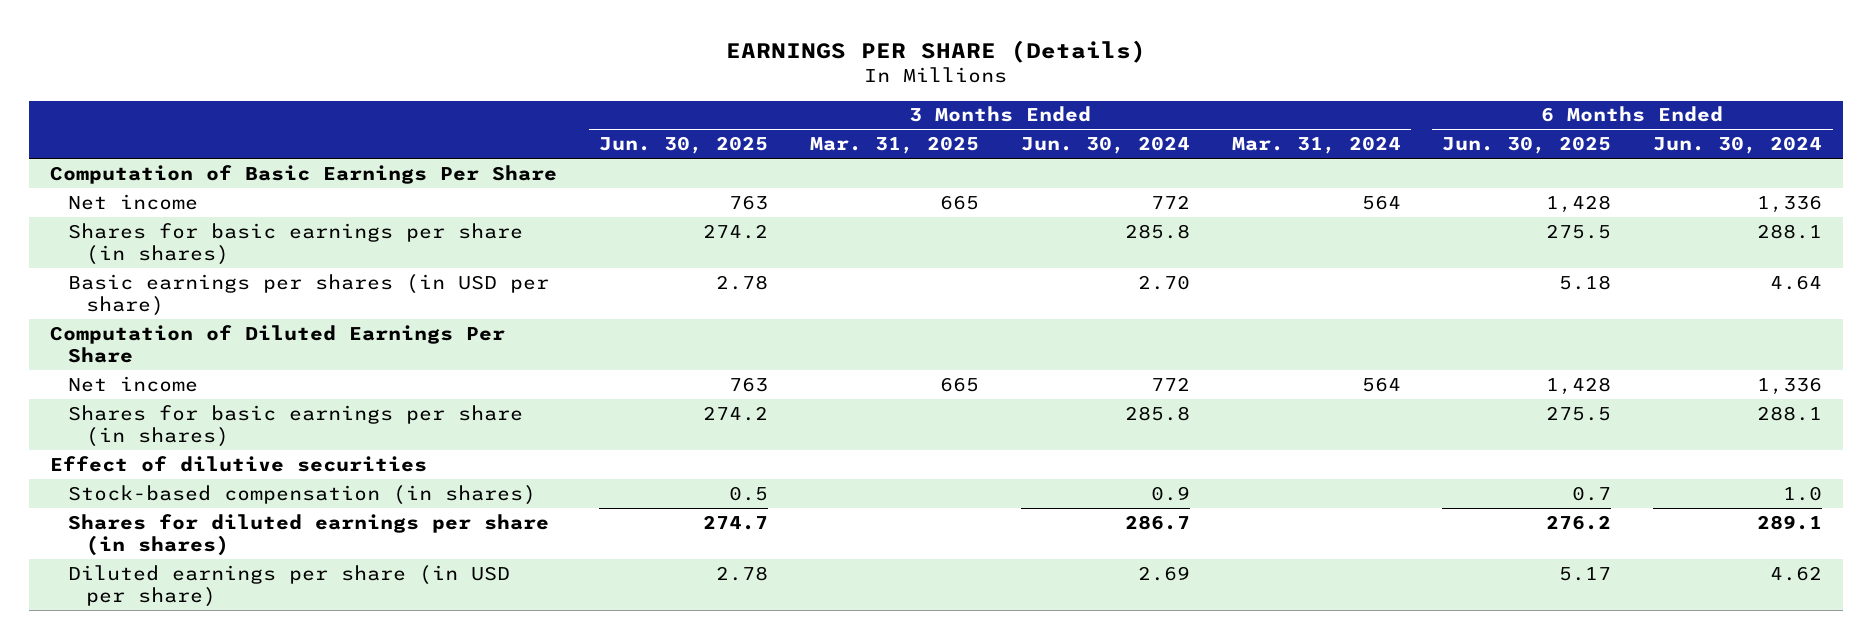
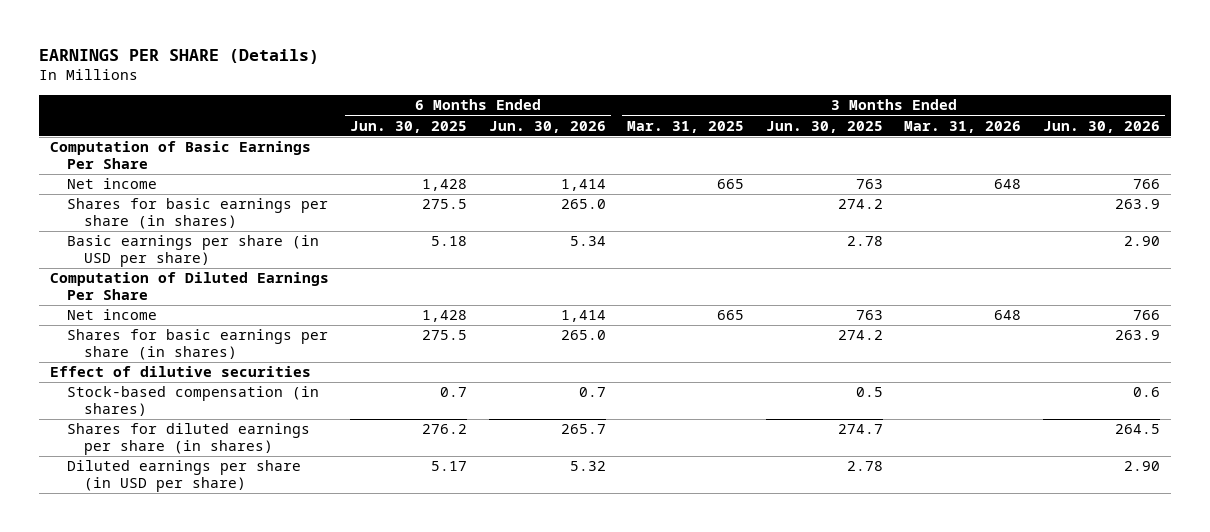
- | 3 Months Ended Jun. 30, 2025 | 3 Months Ended Mar. 31, 2025 | 3 Months Ended Jun. 30, 2024 | 3 Months Ended Mar. 31, 2024 | 6 Months Ended Jun. 30, 2025 | 6 Months Ended Jun. 30, 2024
+ | 6 Months Ended Jun. 30, 2025 | 6 Months Ended Jun. 30, 2026 | 3 Months Ended Mar. 31, 2025 | 3 Months Ended Jun. 30, 2025 | 3 Months Ended Mar. 31, 2026 | 3 Months Ended Jun. 30, 2026
- Basic earnings per shares (in USD per share) | 2.78 | | 2.70 | | 5.18 | 4.64
+ Basic earnings per share (in USD per share) | 5.18 | 5.34 | | 2.78 | | 2.90

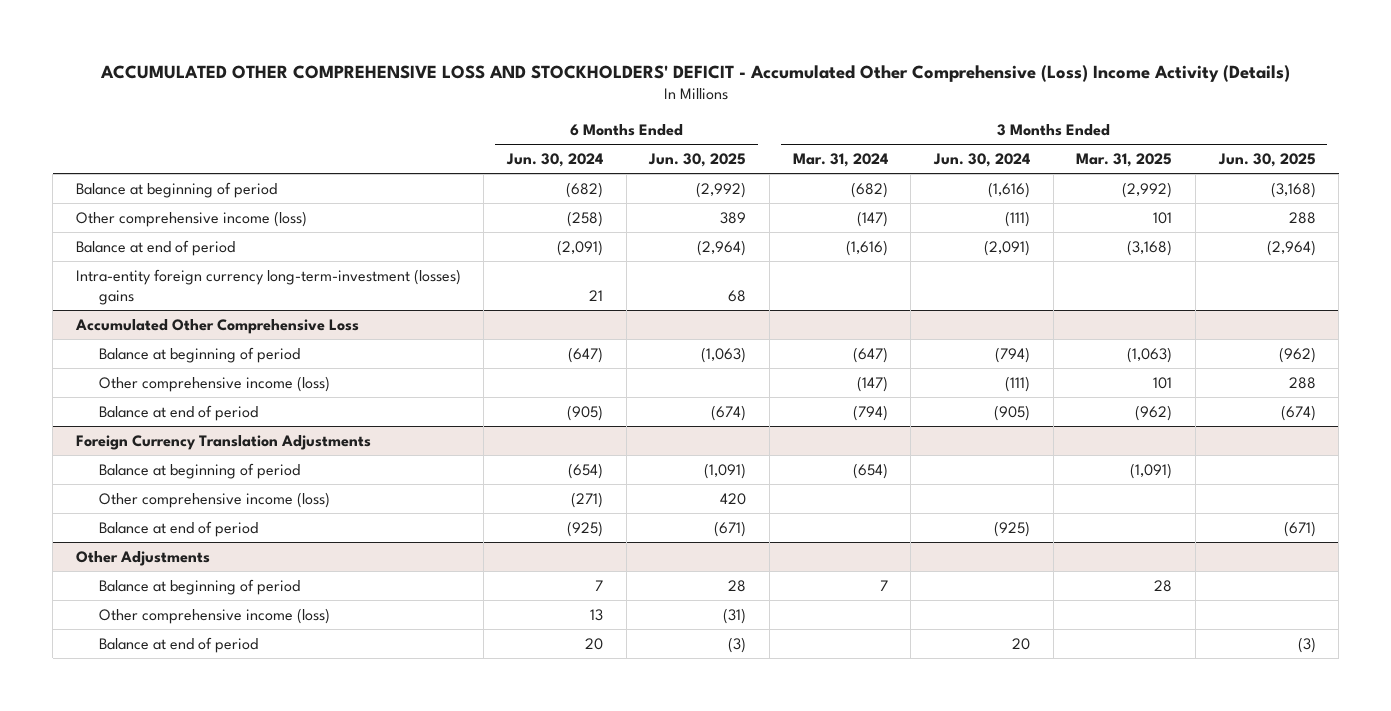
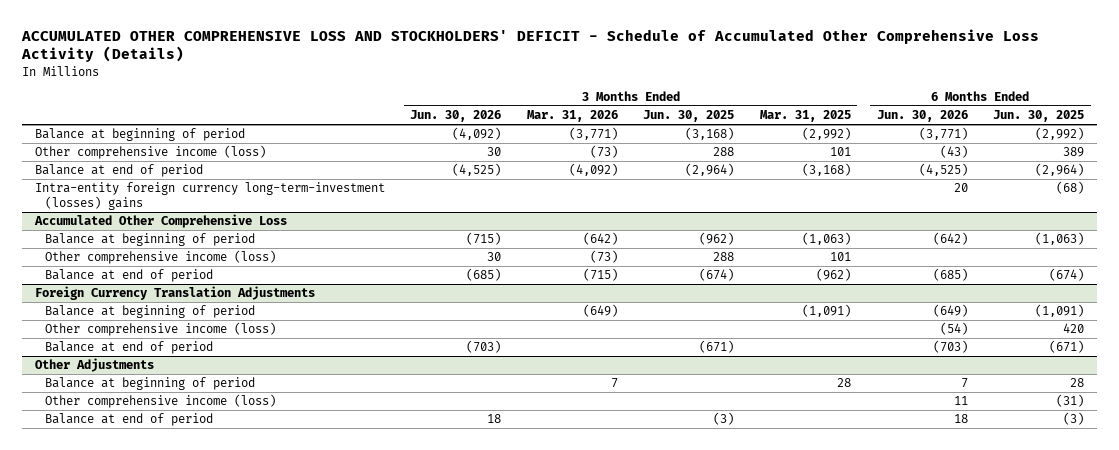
- ACCUMULATED OTHER COMPREHENSIVE LOSS AND STOCKHOLDERS' DEFICIT - Accumulated Other Comprehensive (Loss) Income Activity (Details)
+ ACCUMULATED OTHER COMPREHENSIVE LOSS AND STOCKHOLDERS' DEFICIT - Schedule of Accumulated Other Comprehensive Loss Activity (Details)
- | 6 Months Ended Jun. 30, 2024 | 6 Months Ended Jun. 30, 2025 | 3 Months Ended Mar. 31, 2024 | 3 Months Ended Jun. 30, 2024 | 3 Months Ended Mar. 31, 2025 | 3 Months Ended Jun. 30, 2025
+ | 3 Months Ended Jun. 30, 2026 | 3 Months Ended Mar. 31, 2026 | 3 Months Ended Jun. 30, 2025 | 3 Months Ended Mar. 31, 2025 | 6 Months Ended Jun. 30, 2026 | 6 Months Ended Jun. 30, 2025
- Intra-entity foreign currency long-term-investment (losses) gains | 21 | 68 | | | |
+ Intra-entity foreign currency long-term-investment (losses) gains | | | | | 20 | (68)

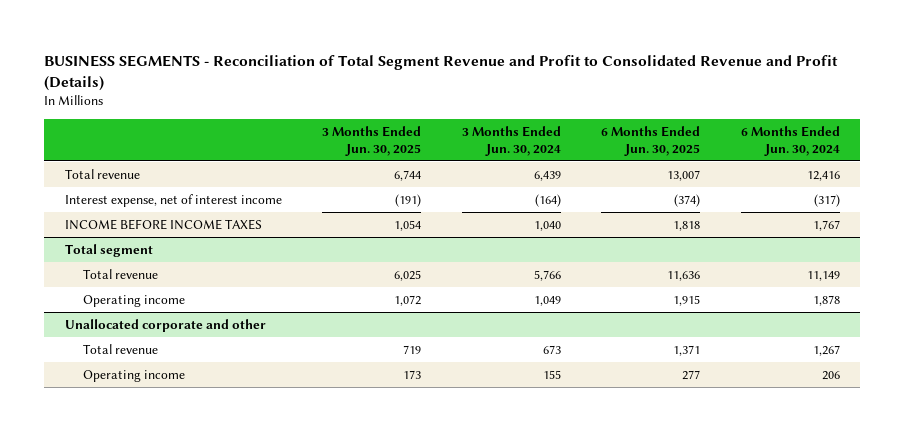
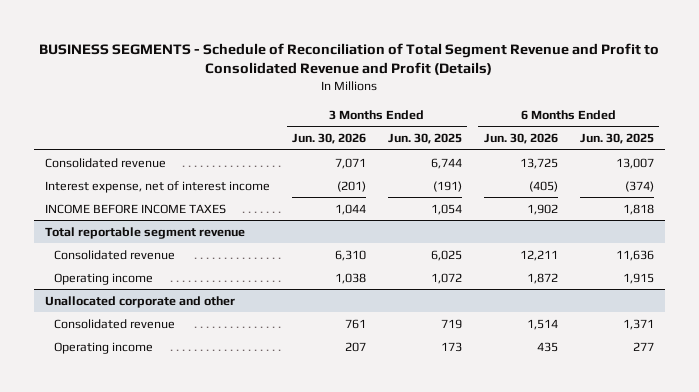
- BUSINESS SEGMENTS - Reconciliation of Total Segment Revenue and Profit to Consolidated Revenue and Profit (Details)
+ BUSINESS SEGMENTS - Schedule of Reconciliation of Total Segment Revenue and Profit to Consolidated Revenue and Profit (Details)
- | 3 Months Ended Jun. 30, 2025 | 3 Months Ended Jun. 30, 2024 | 6 Months Ended Jun. 30, 2025 | 6 Months Ended Jun. 30, 2024
+ | 3 Months Ended Jun. 30, 2026 | 3 Months Ended Jun. 30, 2025 | 6 Months Ended Jun. 30, 2026 | 6 Months Ended Jun. 30, 2025
- Total revenue | 6,744 | 6,439 | 13,007 | 12,416
+ Consolidated revenue | 7,071 | 6,744 | 13,725 | 13,007
- Total segment
- Total revenue | 6,025 | 5,766 | 11,636 | 11,149
+ Total reportable segment revenue
+ Consolidated revenue | 6,310 | 6,025 | 12,211 | 11,636
@ Unallocated corporate and other
- Total revenue | 719 | 673 | 1,371 | 1,267
+ Consolidated revenue | 761 | 719 | 1,514 | 1,371

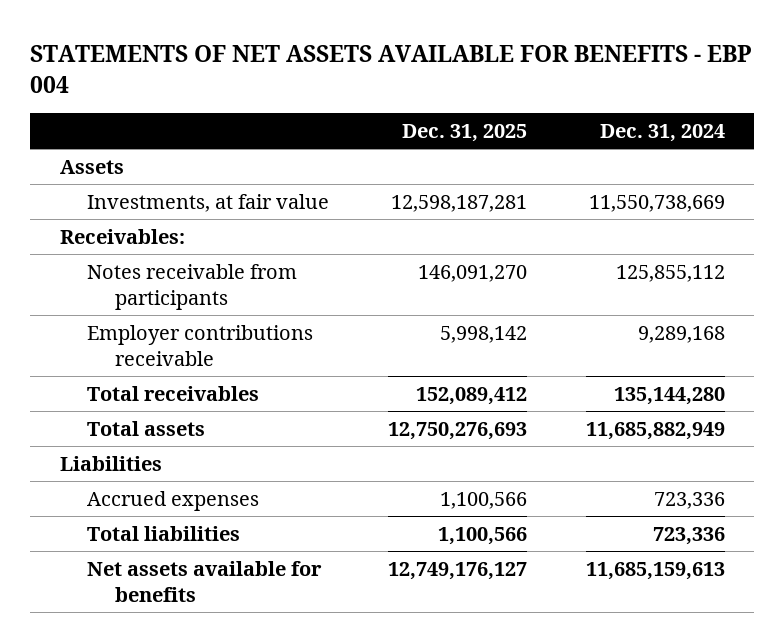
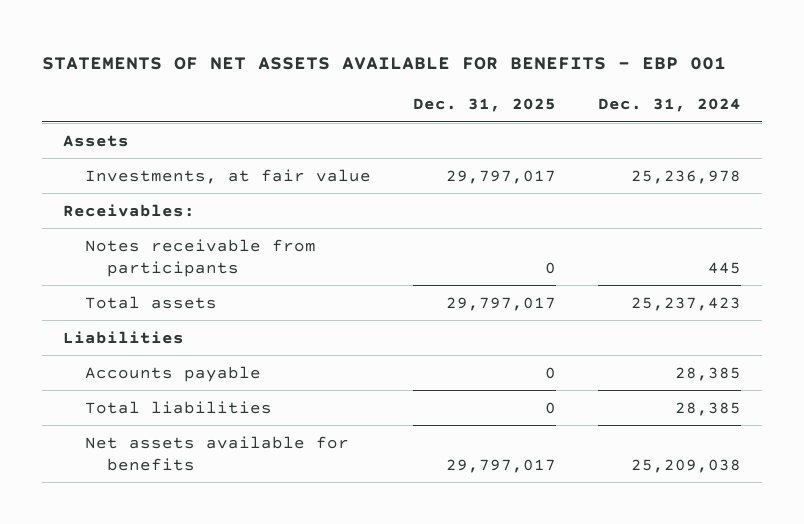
- STATEMENTS OF NET ASSETS AVAILABLE FOR BENEFITS - EBP 004
+ STATEMENTS OF NET ASSETS AVAILABLE FOR BENEFITS - EBP 001
- Investments, at fair value | 12,598,187,281 | 11,550,738,669
+ Investments, at fair value | 29,797,017 | 25,236,978
- Notes receivable from participants | 146,091,270 | 125,855,112
- Employer contributions receivable | 5,998,142 | 9,289,168
- Total receivables | 152,089,412 | 135,144,280
- Total assets | 12,750,276,693 | 11,685,882,949
+ Notes receivable from participants | 0 | 445
+ Total assets | 29,797,017 | 25,237,423
- Accrued expenses | 1,100,566 | 723,336
- Total liabilities | 1,100,566 | 723,336
- Net assets available for benefits | 12,749,176,127 | 11,685,159,613
+ Accounts payable | 0 | 28,385
+ Total liabilities | 0 | 28,385
+ Net assets available for benefits | 29,797,017 | 25,209,038

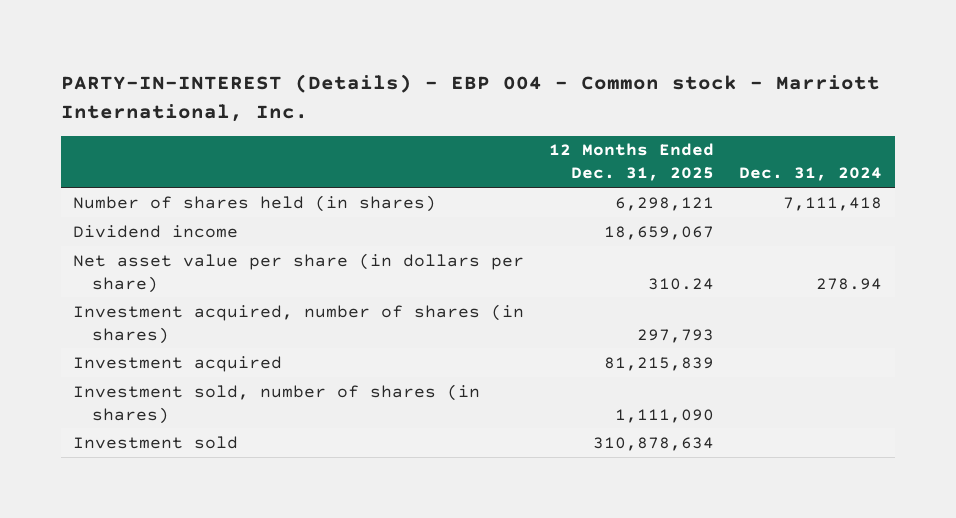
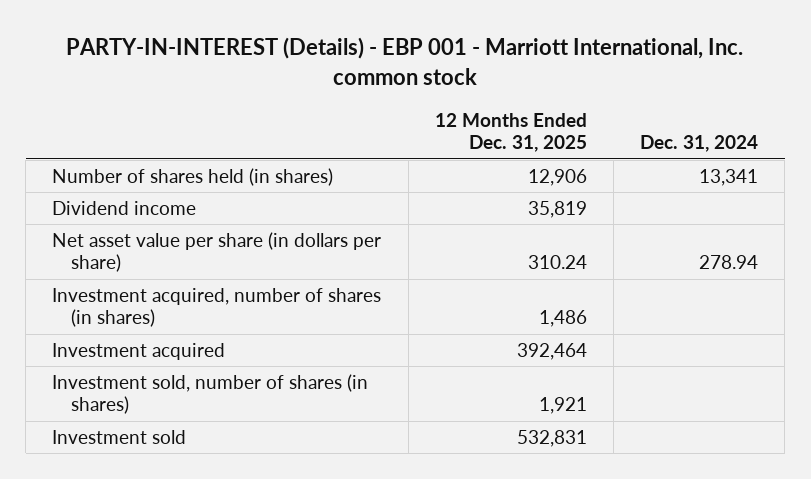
- PARTY-IN-INTEREST (Details) - EBP 004 - Common stock - Marriott International, Inc.
+ PARTY-IN-INTEREST (Details) - EBP 001 - Marriott International, Inc. common stock
- Number of shares held (in shares) | 6,298,121 | 7,111,418
- Dividend income | 18,659,067 |
+ Number of shares held (in shares) | 12,906 | 13,341
+ Dividend income | 35,819 |
- Investment acquired, number of shares (in shares) | 297,793 |
- Investment acquired | 81,215,839 |
- Investment sold, number of shares (in shares) | 1,111,090 |
- Investment sold | 310,878,634 |
+ Investment acquired, number of shares (in shares) | 1,486 |
+ Investment acquired | 392,464 |
+ Investment sold, number of shares (in shares) | 1,921 |
+ Investment sold | 532,831 |

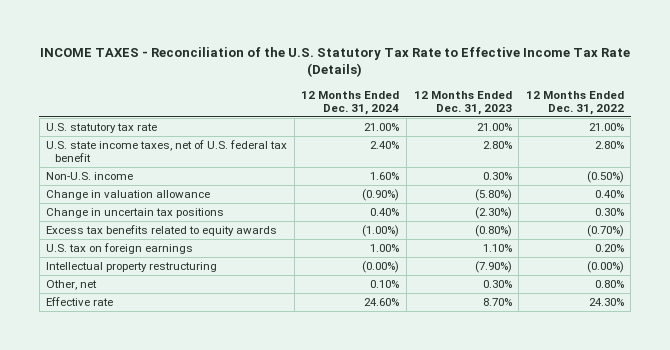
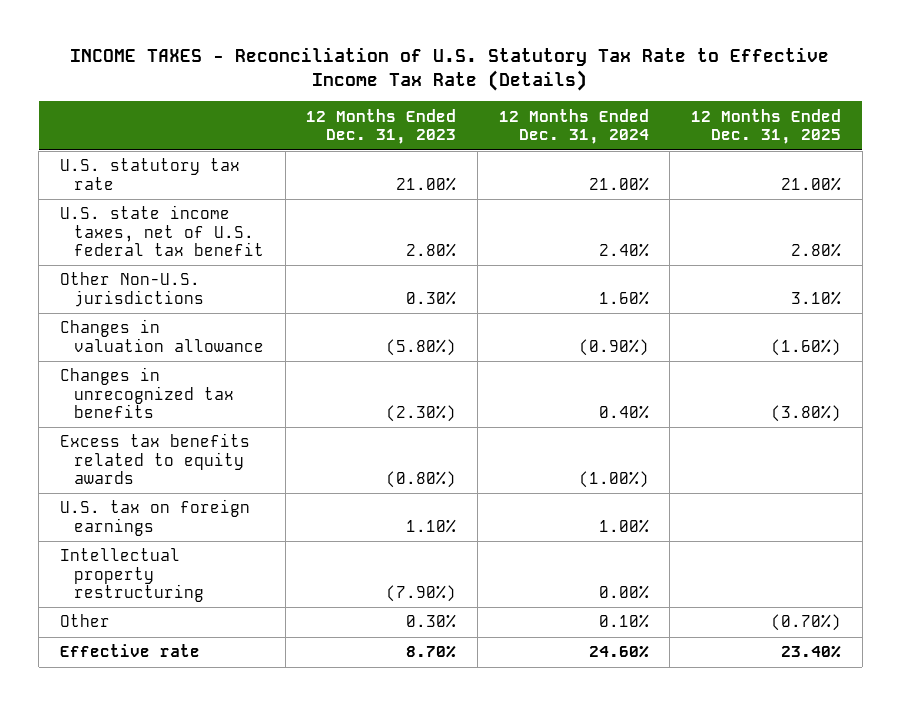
- INCOME TAXES - Reconciliation of the U.S. Statutory Tax Rate to Effective Income Tax Rate (Details)
+ INCOME TAXES - Reconciliation of U.S. Statutory Tax Rate to Effective Income Tax Rate (Details)
- | 12 Months Ended Dec. 31, 2024 | 12 Months Ended Dec. 31, 2023 | 12 Months Ended Dec. 31, 2022
+ | 12 Months Ended Dec. 31, 2023 | 12 Months Ended Dec. 31, 2024 | 12 Months Ended Dec. 31, 2025
- Non-U.S. income | 1.60% | 0.30% | (0.50%)
- Change in valuation allowance | (0.90%) | (5.80%) | 0.40%
- Change in uncertain tax positions | 0.40% | (2.30%) | 0.30%
+ Other Non-U.S. jurisdictions | 0.30% | 1.60% | 3.10%
+ Changes in valuation allowance | (5.80%) | (0.90%) | (1.60%)
+ Changes in unrecognized tax benefits | (2.30%) | 0.40% | (3.80%)
- Intellectual property restructuring | (0.00%) | (7.90%) | (0.00%)
- Other, net | 0.10% | 0.30% | 0.80%
+ Intellectual property restructuring | (7.90%) | 0.00% |
+ Other | 0.30% | 0.10% | (0.70%)

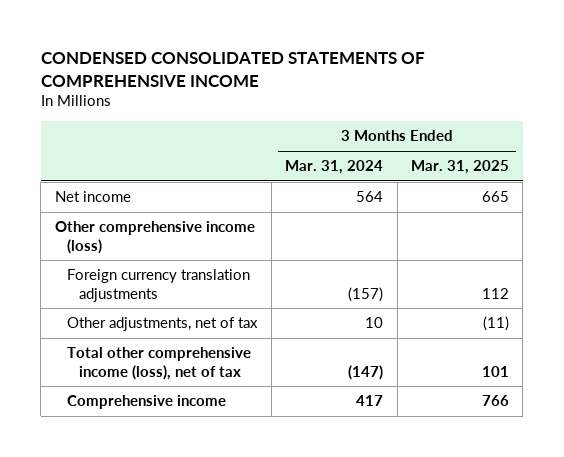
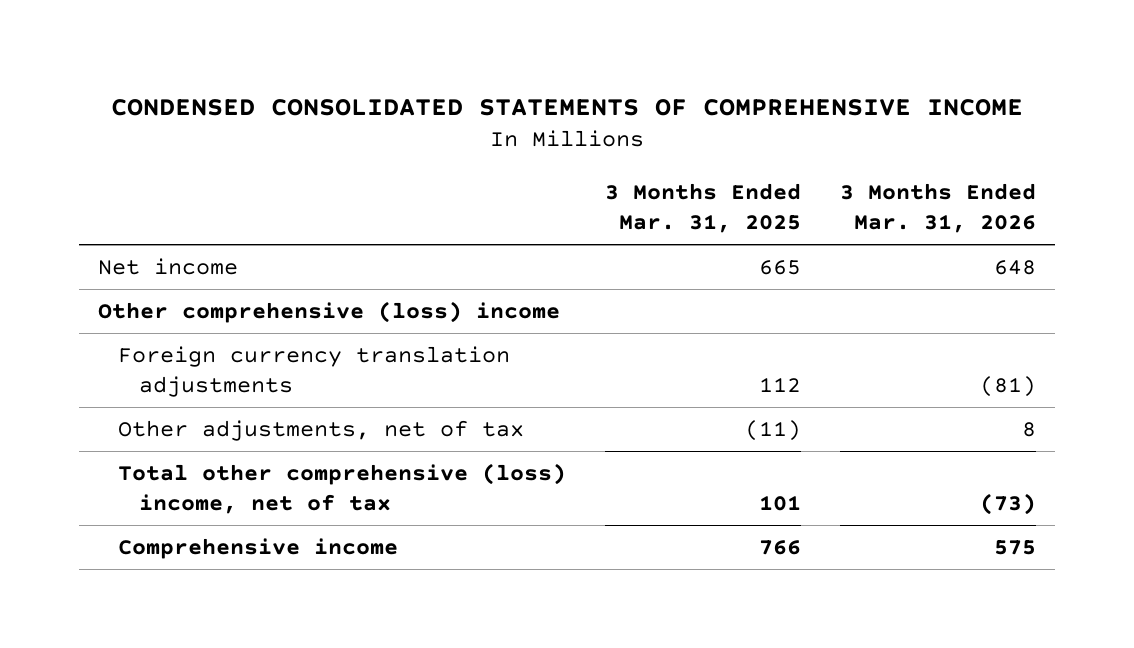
- | 3 Months Ended Mar. 31, 2024 | 3 Months Ended Mar. 31, 2025
+ | 3 Months Ended Mar. 31, 2025 | 3 Months Ended Mar. 31, 2026
- Other comprehensive income (loss)
+ Other comprehensive (loss) income
- Total other comprehensive income (loss), net of tax | (147) | 101
+ Total other comprehensive (loss) income, net of tax | 101 | (73)

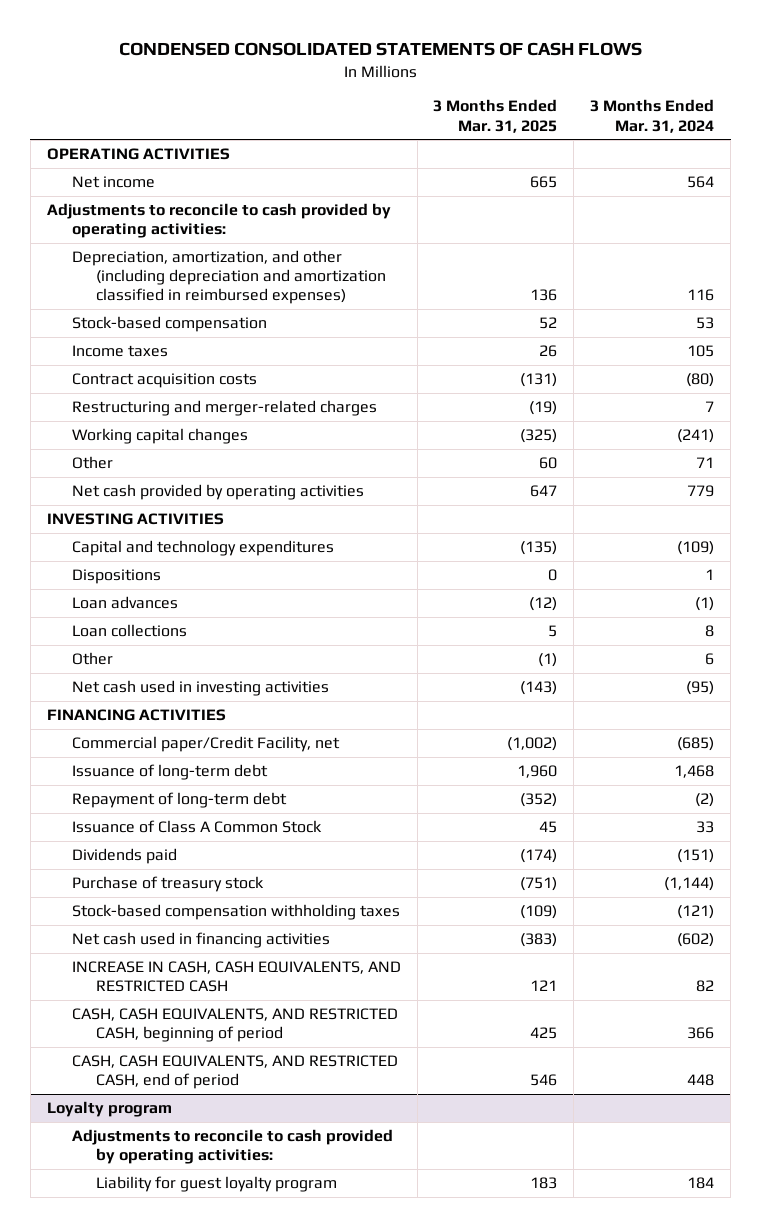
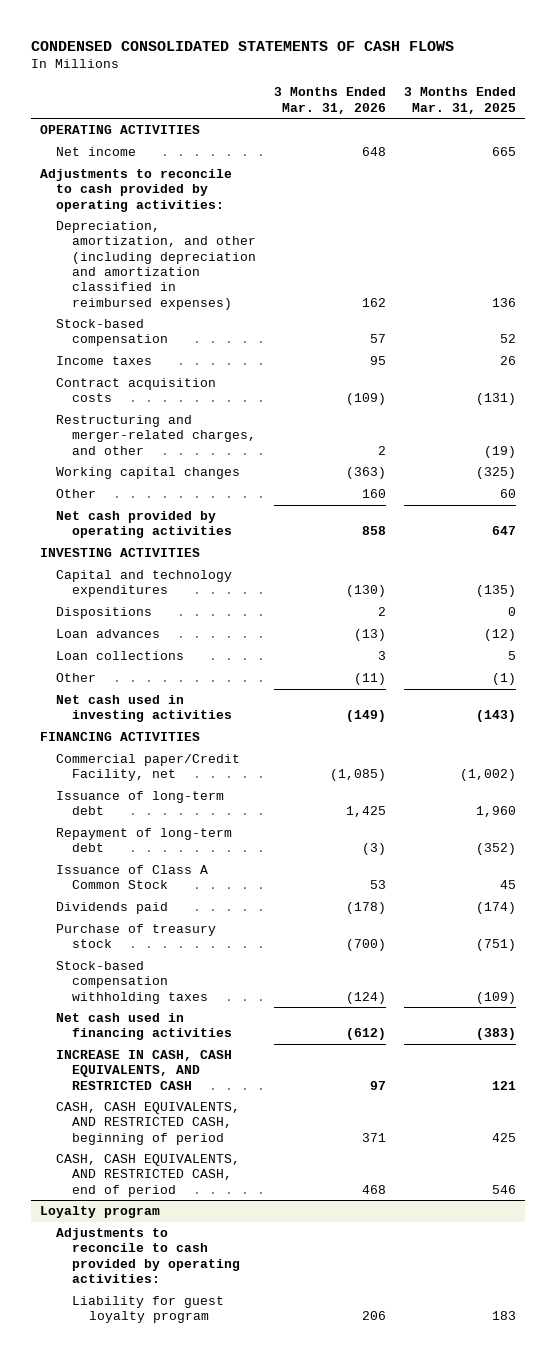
- | 3 Months Ended Mar. 31, 2025 | 3 Months Ended Mar. 31, 2024
+ | 3 Months Ended Mar. 31, 2026 | 3 Months Ended Mar. 31, 2025
- Restructuring and merger-related charges | (19) | 7
+ Restructuring and merger-related charges, and other | 2 | (19)

